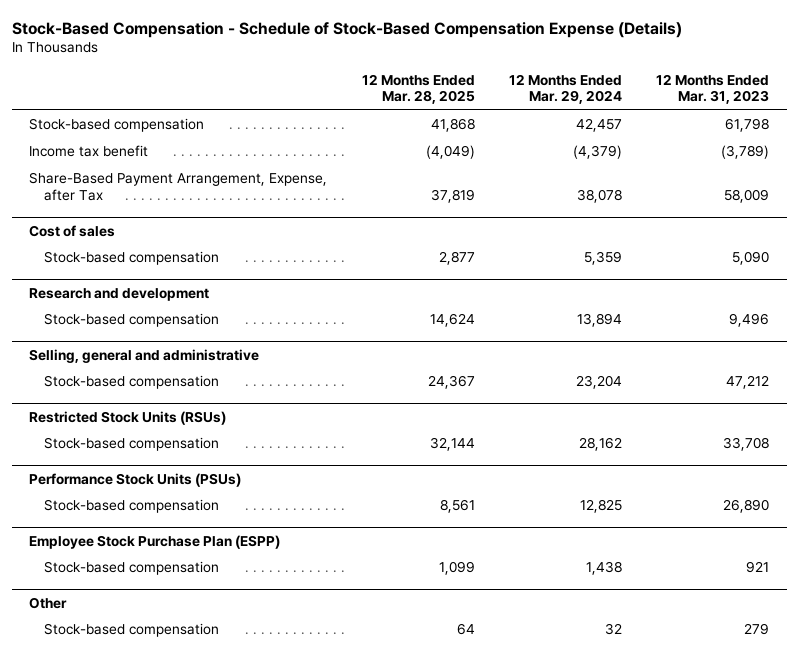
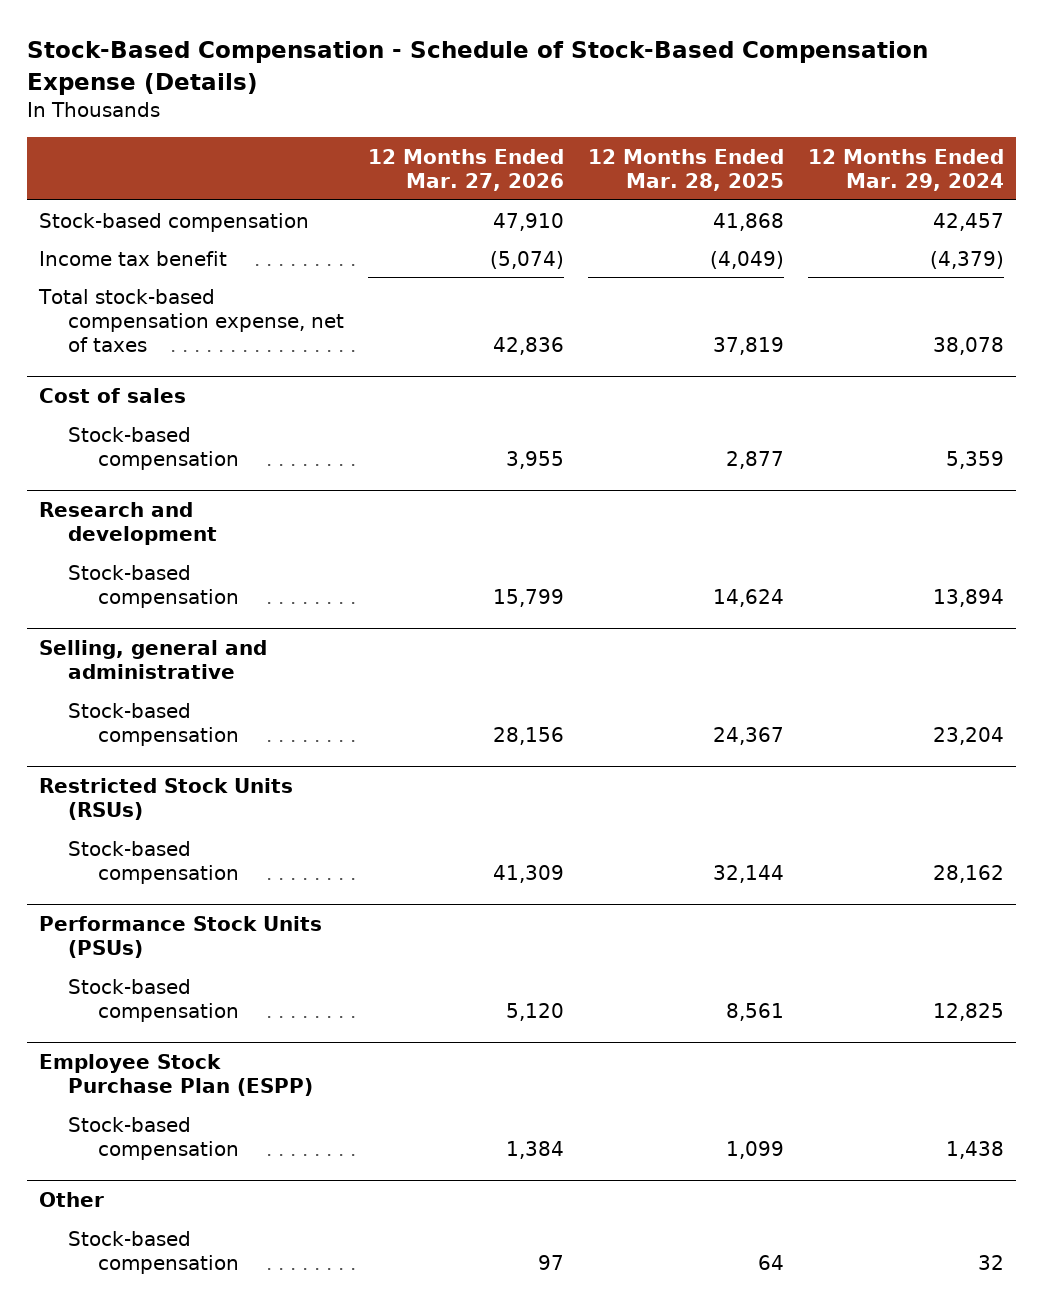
- | 12 Months Ended Mar. 28, 2025 | 12 Months Ended Mar. 29, 2024 | 12 Months Ended Mar. 31, 2023
+ | 12 Months Ended Mar. 27, 2026 | 12 Months Ended Mar. 28, 2025 | 12 Months Ended Mar. 29, 2024
- Share-Based Payment Arrangement, Expense, after Tax | 37,819 | 38,078 | 58,009
+ Total stock-based compensation expense, net of taxes | 42,836 | 37,819 | 38,078

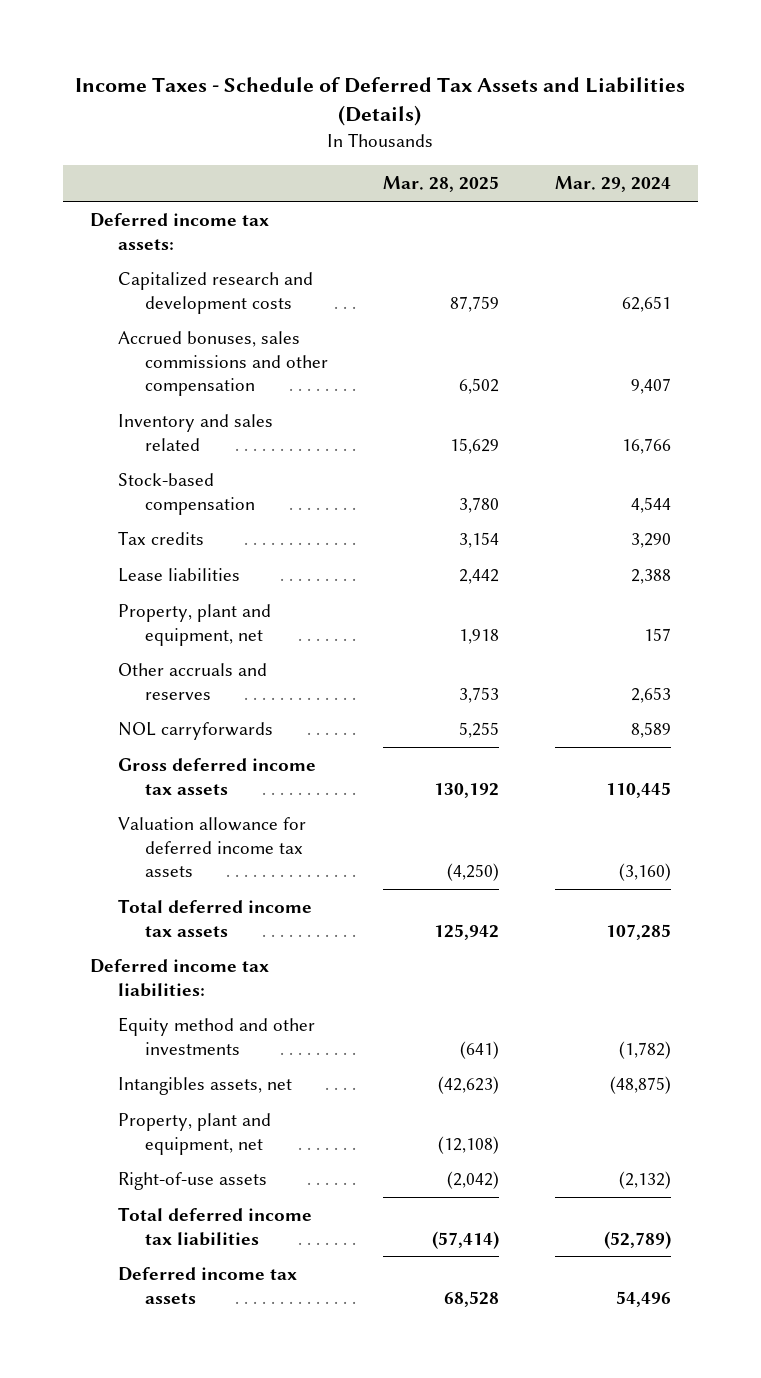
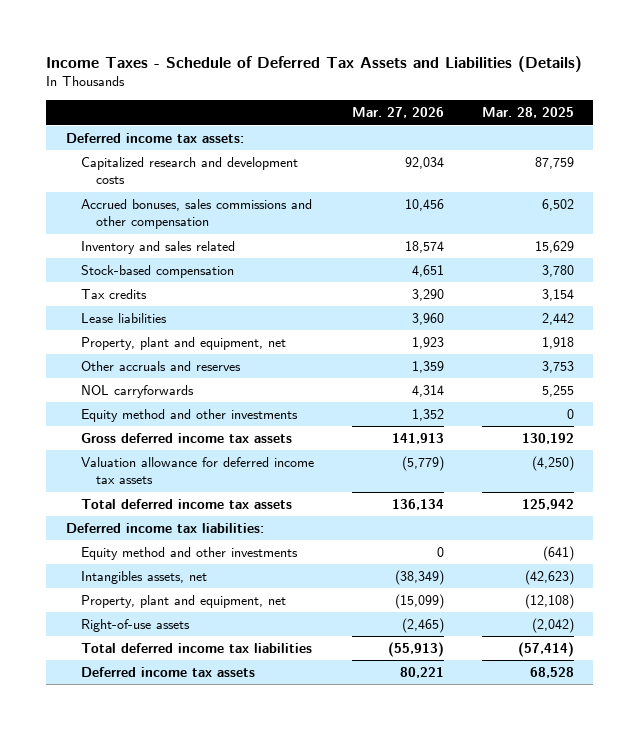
- | Mar. 28, 2025 | Mar. 29, 2024
+ | Mar. 27, 2026 | Mar. 28, 2025
+ Equity method and other investments | 1,352 | 0

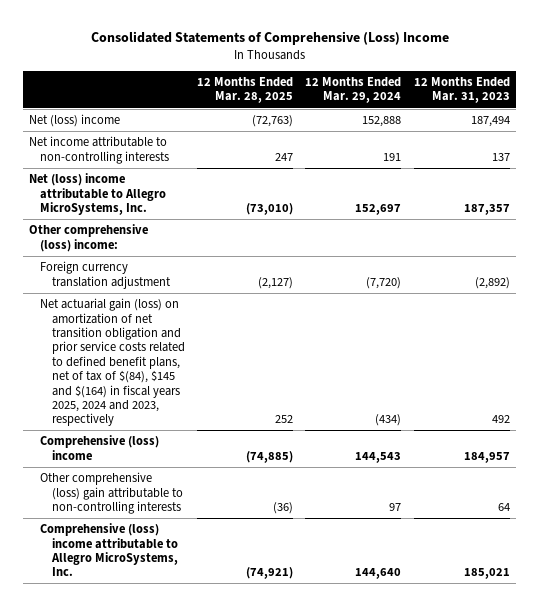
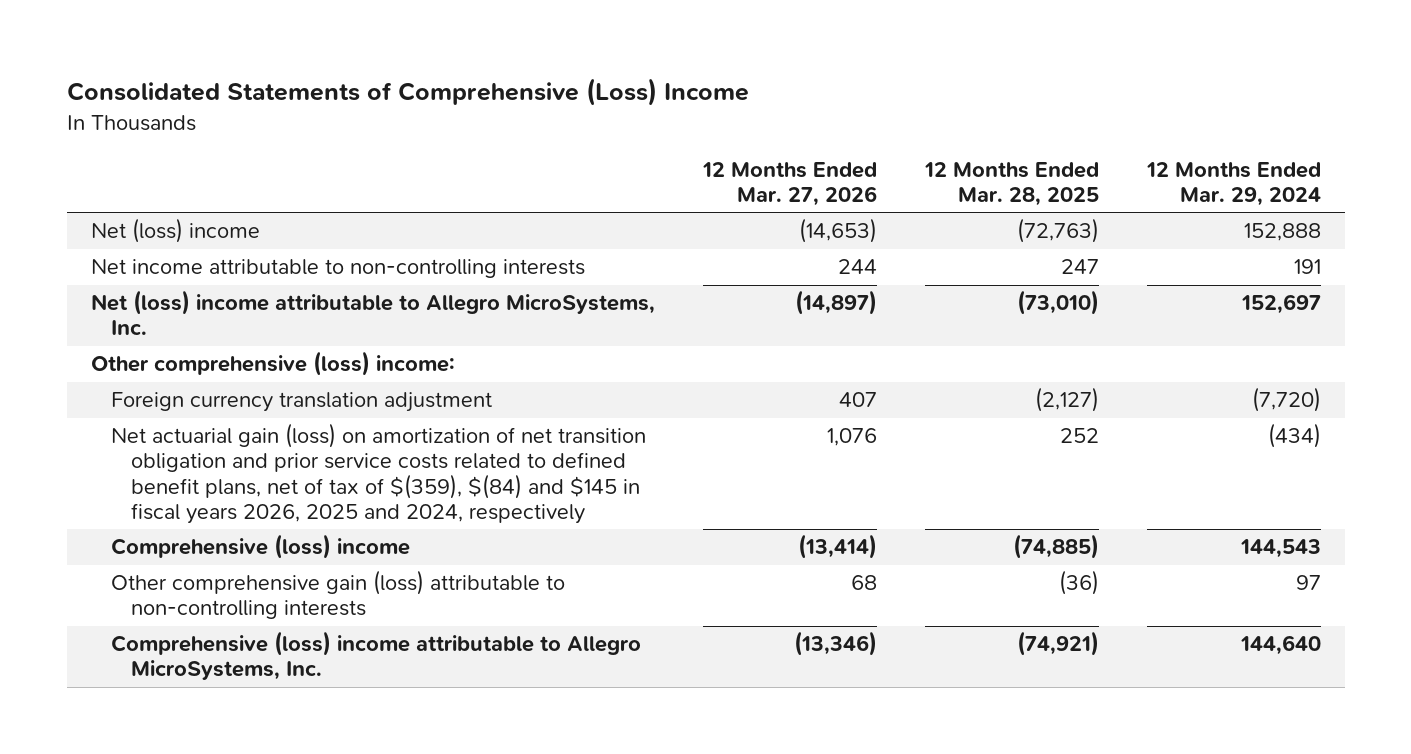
- | 12 Months Ended Mar. 28, 2025 | 12 Months Ended Mar. 29, 2024 | 12 Months Ended Mar. 31, 2023
+ | 12 Months Ended Mar. 27, 2026 | 12 Months Ended Mar. 28, 2025 | 12 Months Ended Mar. 29, 2024
- Net actuarial gain (loss) on amortization of net transition obligation and prior service costs related to defined benefit plans, net of tax of $(84), $145 and $(164) in fiscal years 2025, 2024 and 2023, respectively | 252 | (434) | 492
+ Net actuarial gain (loss) on amortization of net transition obligation and prior service costs related to defined benefit plans, net of tax of $(359), $(84) and $145 in fiscal years 2026, 2025 and 2024, respectively | 1,076 | 252 | (434)
- Other comprehensive (loss) gain attributable to non-controlling interests | (36) | 97 | 64
+ Other comprehensive gain (loss) attributable to non-controlling interests | 68 | (36) | 97

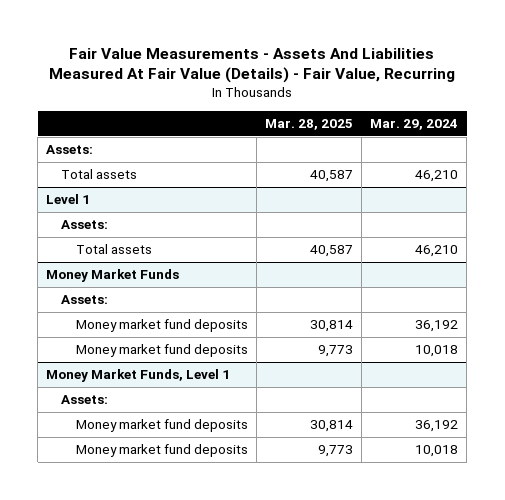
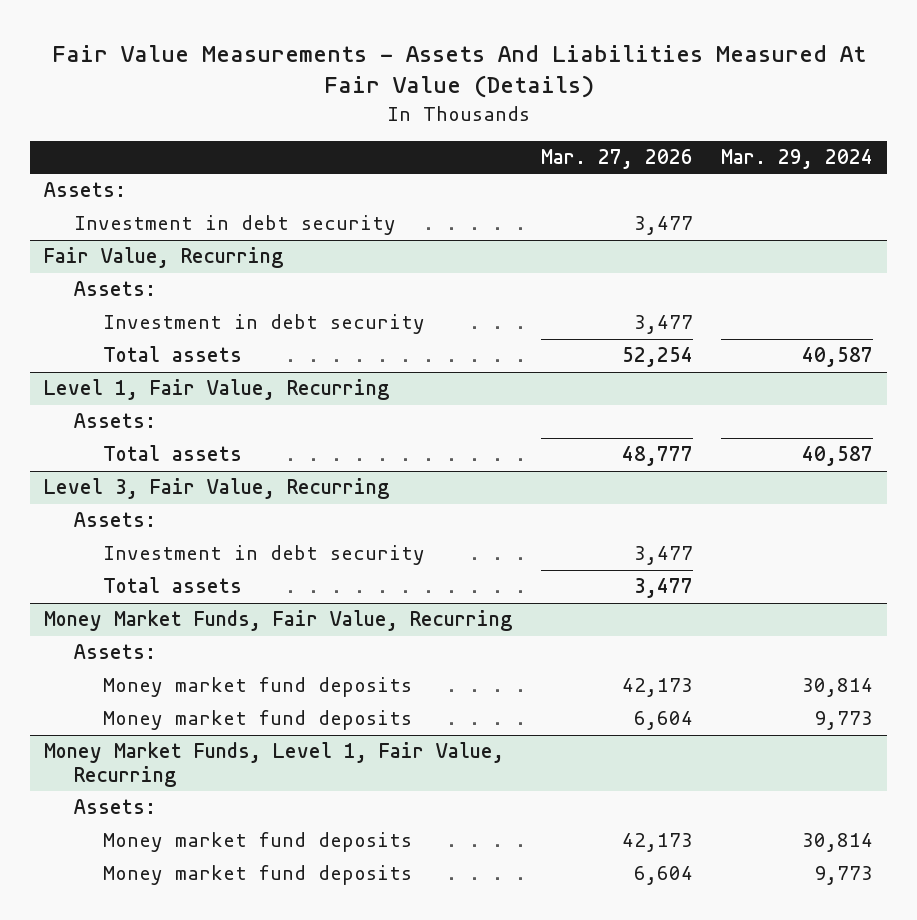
- Fair Value Measurements - Assets And Liabilities Measured At Fair Value (Details) - Fair Value, Recurring
+ Fair Value Measurements - Assets And Liabilities Measured At Fair Value (Details)
- | Mar. 28, 2025 | Mar. 29, 2024
+ | Mar. 27, 2026 | Mar. 29, 2024
- Total assets | 40,587 | 46,210
- Level 1
+ Investment in debt security | 3,477 |
+ Fair Value, Recurring
- Total assets | 40,587 | 46,210
- Money Market Funds
+ Investment in debt security | 3,477 |
+ Total assets | 52,254 | 40,587
+ Level 1, Fair Value, Recurring
- Money market fund deposits | 30,814 | 36,192
- Money market fund deposits | 9,773 | 10,018
- Money Market Funds, Level 1
+ Total assets | 48,777 | 40,587
+ Level 3, Fair Value, Recurring
- Money market fund deposits | 30,814 | 36,192
- Money market fund deposits | 9,773 | 10,018
+ Investment in debt security | 3,477 |
+ Total assets | 3,477 |
+ Money Market Funds, Fair Value, Recurring
+ Assets:
+ Money market fund deposits | 42,173 | 30,814
+ Money market fund deposits | 6,604 | 9,773
+ Money Market Funds, Level 1, Fair Value, Recurring
+ Assets:
+ Money market fund deposits | 42,173 | 30,814
+ Money market fund deposits | 6,604 | 9,773

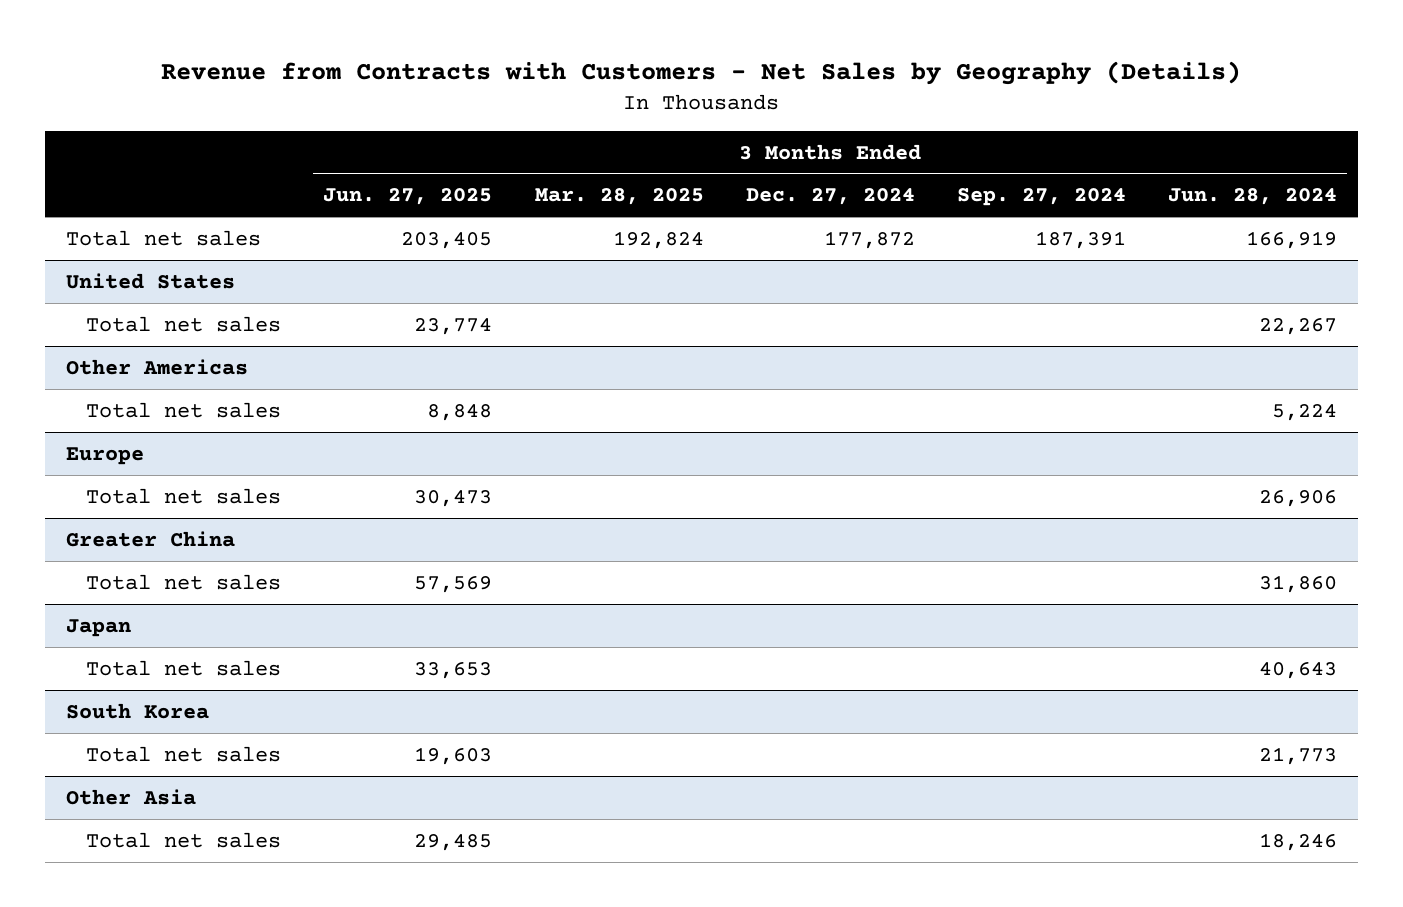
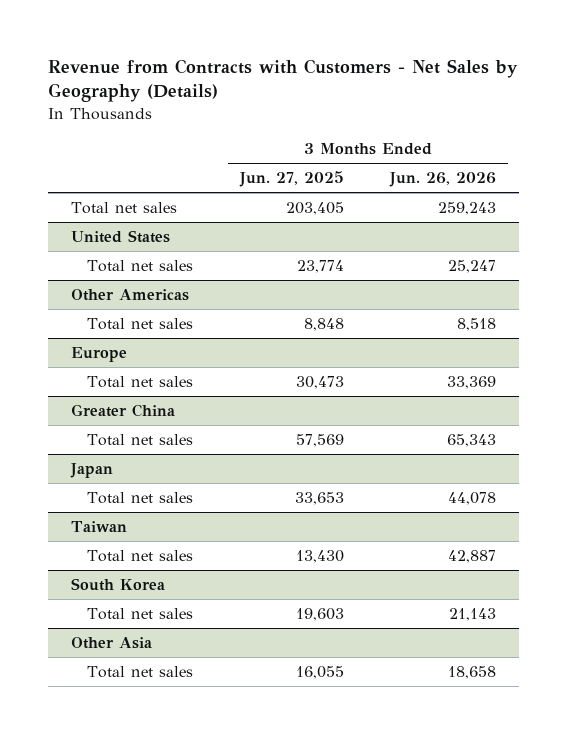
- | 3 Months Ended Jun. 27, 2025 | 3 Months Ended Mar. 28, 2025 | 3 Months Ended Dec. 27, 2024 | 3 Months Ended Sep. 27, 2024 | 3 Months Ended Jun. 28, 2024
+ | 3 Months Ended Jun. 27, 2025 | 3 Months Ended Jun. 26, 2026
+ Taiwan
+ Total net sales | 13,430 | 42,887
@ Other Asia
- Total net sales | 29,485 | | | | 18,246
+ Total net sales | 16,055 | 18,658

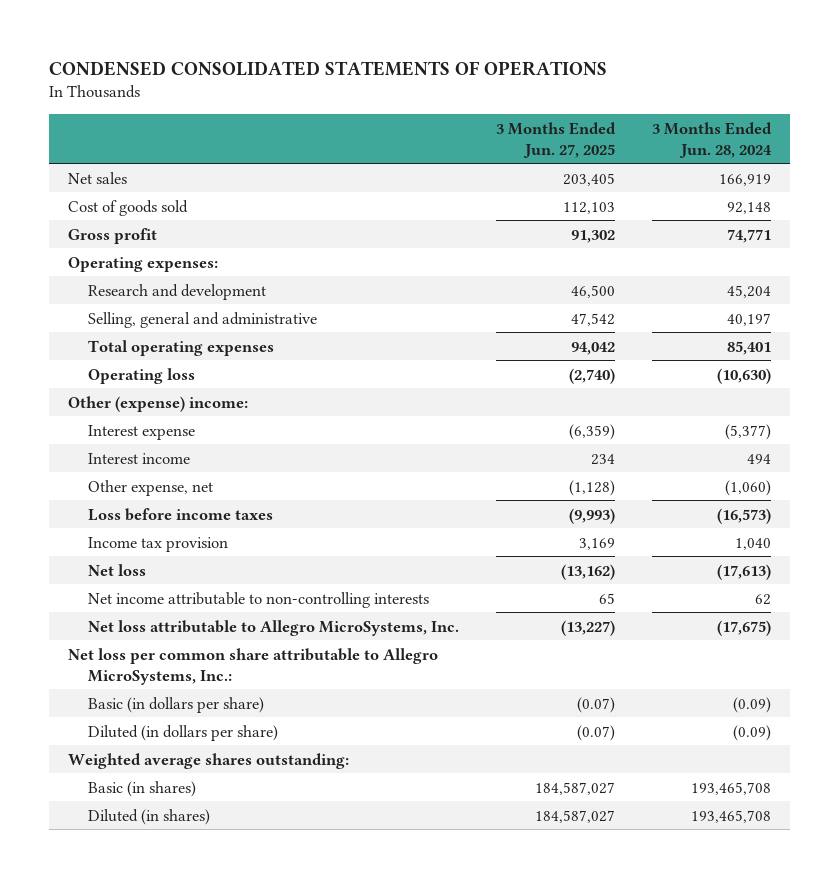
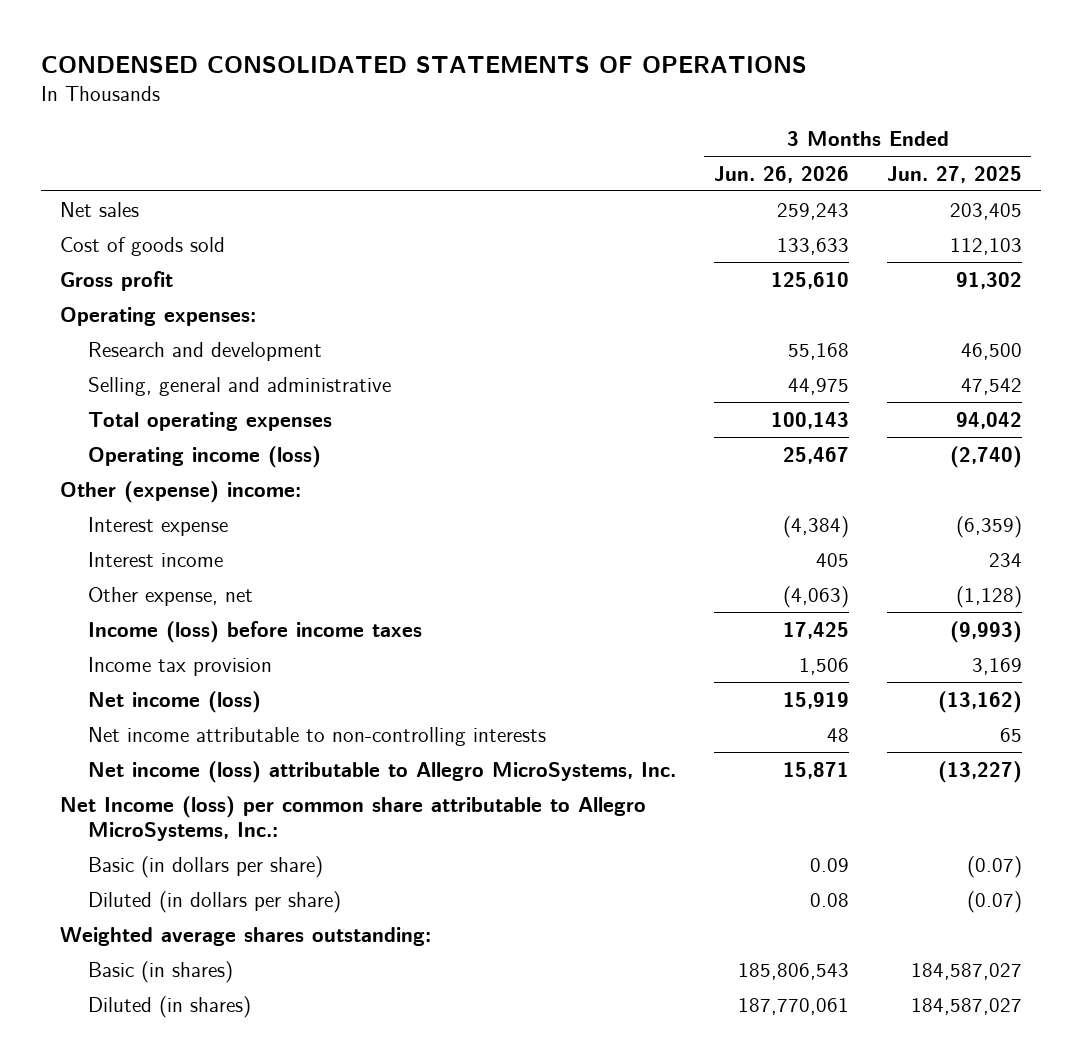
- | 3 Months Ended Jun. 27, 2025 | 3 Months Ended Jun. 28, 2024
+ | 3 Months Ended Jun. 26, 2026 | 3 Months Ended Jun. 27, 2025
- Operating loss | (2,740) | (10,630)
+ Operating income (loss) | 25,467 | (2,740)
- Loss before income taxes | (9,993) | (16,573)
+ Income (loss) before income taxes | 17,425 | (9,993)
- Net loss | (13,162) | (17,613)
+ Net income (loss) | 15,919 | (13,162)
- Net loss attributable to Allegro MicroSystems, Inc. | (13,227) | (17,675)
- Net loss per common share attributable to Allegro MicroSystems, Inc.:
+ Net income (loss) attributable to Allegro MicroSystems, Inc. | 15,871 | (13,227)
+ Net Income (loss) per common share attributable to Allegro MicroSystems, Inc.:

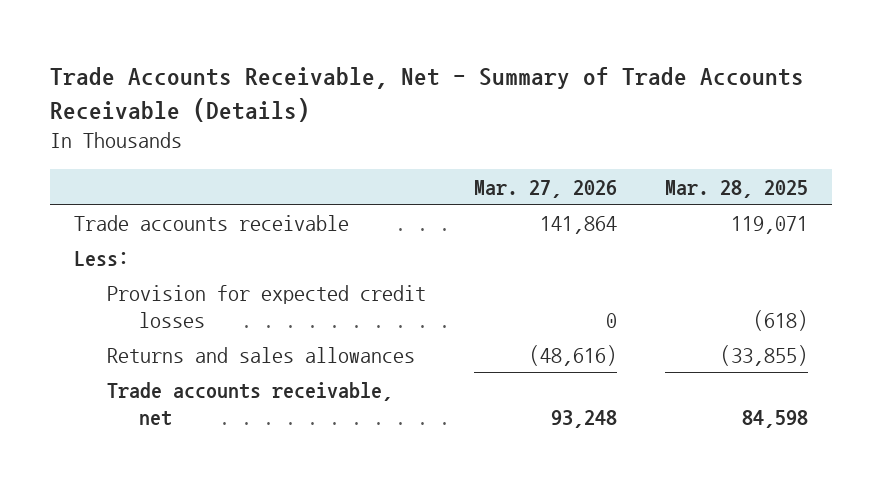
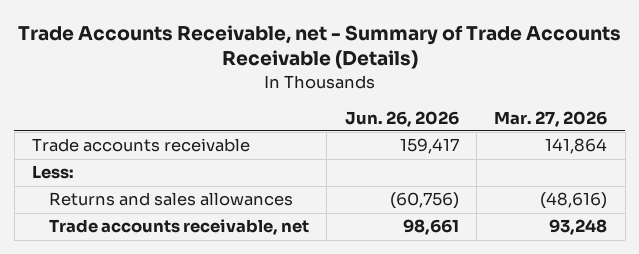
- Trade Accounts Receivable, Net - Summary of Trade Accounts Receivable (Details)
+ Trade Accounts Receivable, net - Summary of Trade Accounts Receivable (Details)
- | Mar. 27, 2026 | Mar. 28, 2025
+ | Jun. 26, 2026 | Mar. 27, 2026
- Provision for expected credit losses | 0 | (618)

